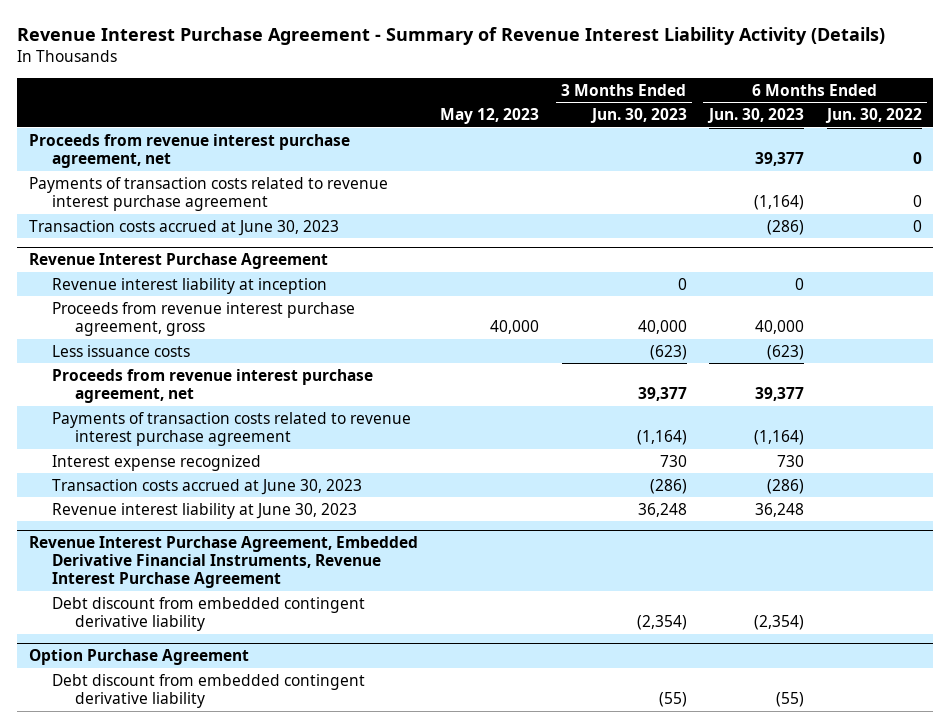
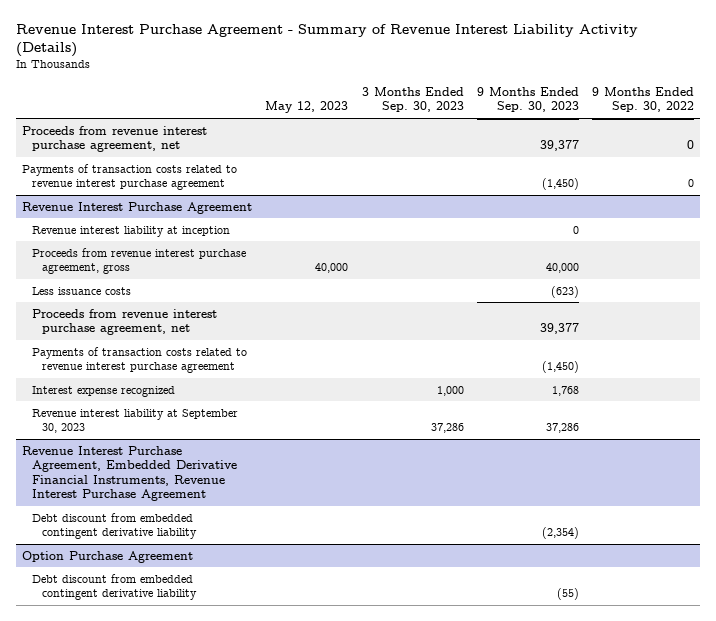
- | May 12, 2023 | 3 Months Ended Jun. 30, 2023 | 6 Months Ended Jun. 30, 2023 | 6 Months Ended Jun. 30, 2022
+ | May 12, 2023 | 3 Months Ended Sep. 30, 2023 | 9 Months Ended Sep. 30, 2023 | 9 Months Ended Sep. 30, 2022
- Transaction costs accrued at June 30, 2023 | | | (286) | 0
@ Revenue Interest Purchase Agreement
- Transaction costs accrued at June 30, 2023 | | (286) | (286) |
- Revenue interest liability at June 30, 2023 | | 36,248 | 36,248 |
+ Revenue interest liability at September 30, 2023 | | 37,286 | 37,286 |

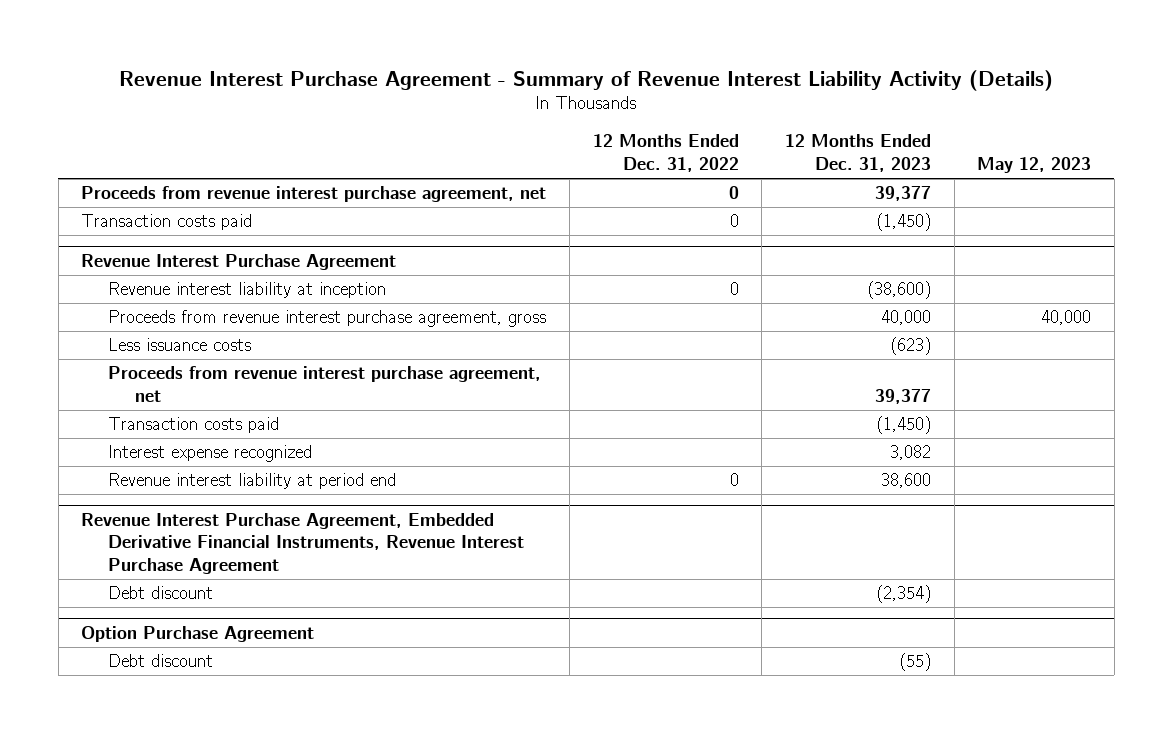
- | May 12, 2023 | 3 Months Ended Sep. 30, 2023 | 9 Months Ended Sep. 30, 2023 | 9 Months Ended Sep. 30, 2022
+ | 12 Months Ended Dec. 31, 2022 | 12 Months Ended Dec. 31, 2023 | May 12, 2023
- Payments of transaction costs related to revenue interest purchase agreement | | | (1,450) | 0
+ Transaction costs paid | 0 | (1,450) |
@ Revenue Interest Purchase Agreement
- Payments of transaction costs related to revenue interest purchase agreement | | | (1,450) |
+ Transaction costs paid | | (1,450) |
- Revenue interest liability at September 30, 2023 | | 37,286 | 37,286 |
+ Revenue interest liability at period end | 0 | 38,600 |
@ Revenue Interest Purchase Agreement, Embedded Derivative Financial Instruments, Revenue Interest Purchase Agreement
- Debt discount from embedded contingent derivative liability | | | (2,354) |
+ Debt discount | | (2,354) |
@ Option Purchase Agreement
- Debt discount from embedded contingent derivative liability | | | (55) |
+ Debt discount | | (55) |

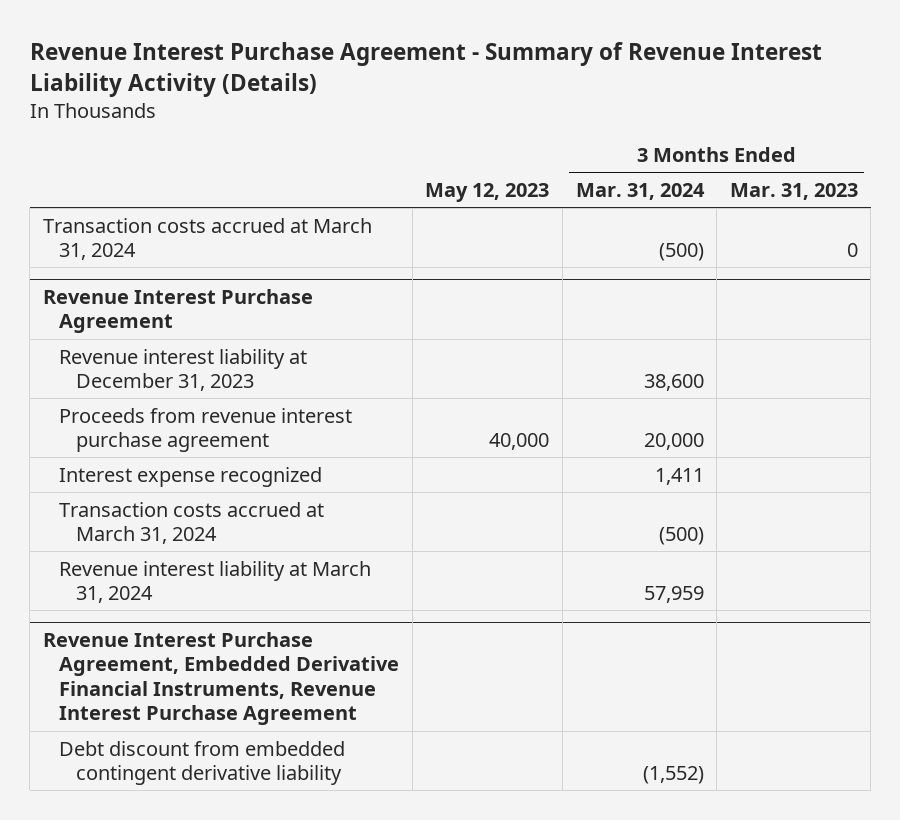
- | 12 Months Ended Dec. 31, 2022 | 12 Months Ended Dec. 31, 2023 | May 12, 2023
+ | May 12, 2023 | 3 Months Ended Mar. 31, 2024 | 3 Months Ended Mar. 31, 2023
- Proceeds from revenue interest purchase agreement, net | 0 | 39,377 |
- Transaction costs paid | 0 | (1,450) |
+ Transaction costs accrued at March 31, 2024 | | (500) | 0
@ Revenue Interest Purchase Agreement
- Revenue interest liability at inception | 0 | (38,600) |
- Proceeds from revenue interest purchase agreement, gross | | 40,000 | 40,000
- Less issuance costs | | (623) |
- Proceeds from revenue interest purchase agreement, net | | 39,377 |
- Transaction costs paid | | (1,450) |
+ Revenue interest liability at December 31, 2023 | | 38,600 |
+ Proceeds from revenue interest purchase agreement | 40,000 | 20,000 |
- Revenue interest liability at period end | 0 | 38,600 |
+ Transaction costs accrued at March 31, 2024 | | (500) |
+ Revenue interest liability at March 31, 2024 | | 57,959 |
@ Revenue Interest Purchase Agreement, Embedded Derivative Financial Instruments, Revenue Interest Purchase Agreement
- Debt discount | | (2,354) |
- Option Purchase Agreement
- Debt discount | | (55) |
@ Revenue Interest Purchase Agreement, Embedded Derivative Financial Instruments, Revenue Interest Purchase Agreement
+ Debt discount from embedded contingent derivative liability | | (1,552) |

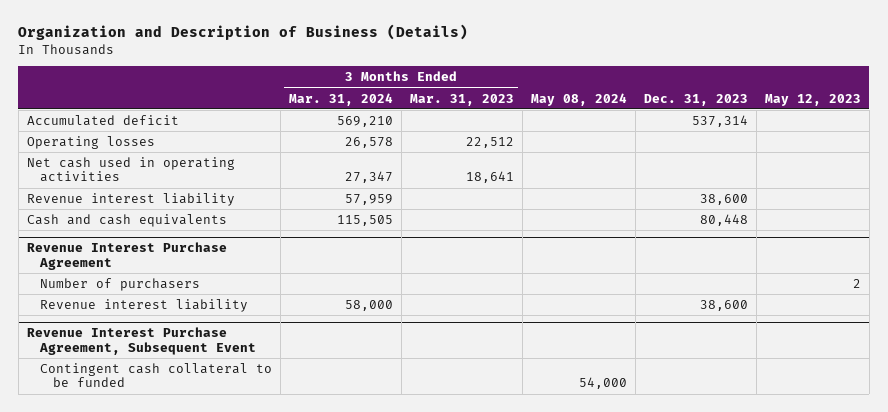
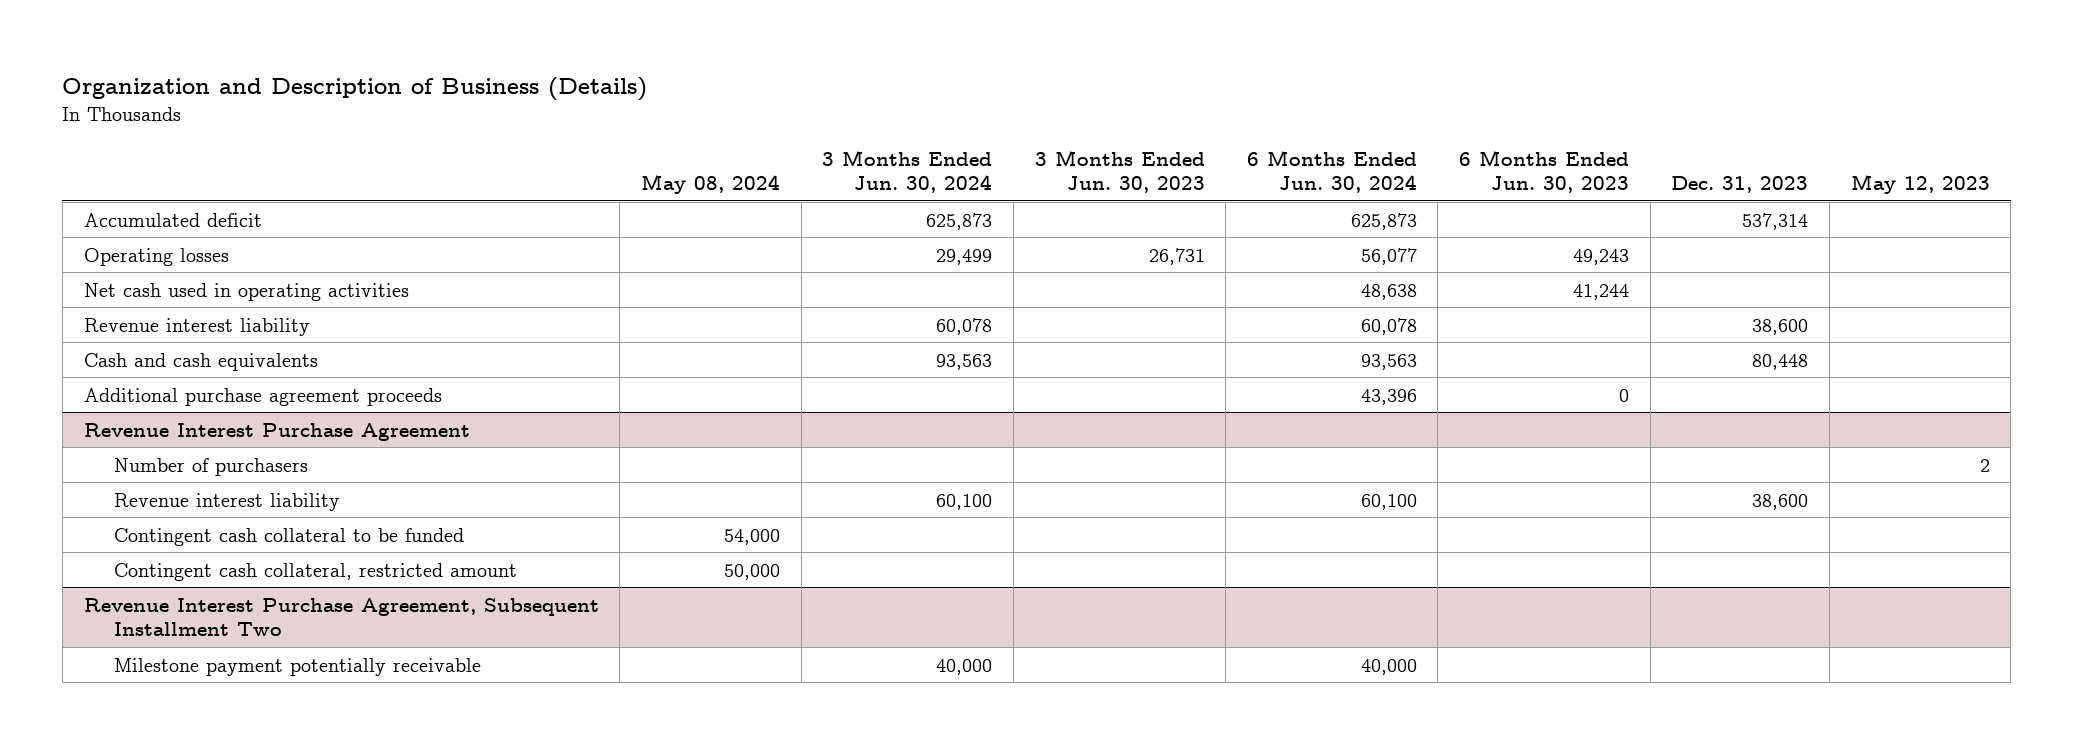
- | 3 Months Ended Mar. 31, 2024 | 3 Months Ended Mar. 31, 2023 | May 08, 2024 | Dec. 31, 2023 | May 12, 2023
+ | May 08, 2024 | 3 Months Ended Jun. 30, 2024 | 3 Months Ended Jun. 30, 2023 | 6 Months Ended Jun. 30, 2024 | 6 Months Ended Jun. 30, 2023 | Dec. 31, 2023 | May 12, 2023
+ Additional purchase agreement proceeds | | | | 43,396 | 0 | |
- Revenue Interest Purchase Agreement, Subsequent Event
- Contingent cash collateral to be funded | | | 54,000 | |
@ Revenue Interest Purchase Agreement
+ Contingent cash collateral to be funded | 54,000 | | | | | |
+ Contingent cash collateral, restricted amount | 50,000 | | | | | |
+ Revenue Interest Purchase Agreement, Subsequent Installment Two
+ Milestone payment potentially receivable | | 40,000 | | 40,000 | | |

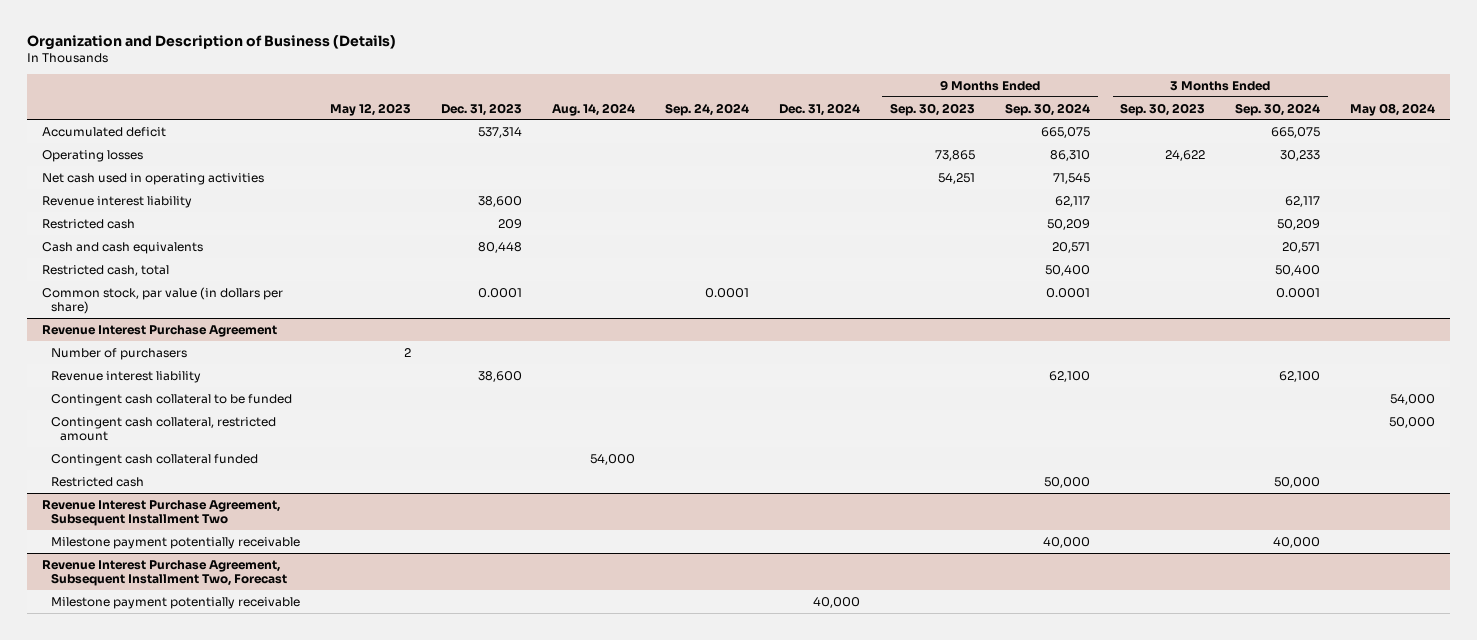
- | May 08, 2024 | 3 Months Ended Jun. 30, 2024 | 3 Months Ended Jun. 30, 2023 | 6 Months Ended Jun. 30, 2024 | 6 Months Ended Jun. 30, 2023 | Dec. 31, 2023 | May 12, 2023
+ | May 12, 2023 | Dec. 31, 2023 | Aug. 14, 2024 | Sep. 24, 2024 | Dec. 31, 2024 | 9 Months Ended Sep. 30, 2023 | 9 Months Ended Sep. 30, 2024 | 3 Months Ended Sep. 30, 2023 | 3 Months Ended Sep. 30, 2024 | May 08, 2024
+ Restricted cash | | 209 | | | | | 50,209 | | 50,209 |
- Additional purchase agreement proceeds | | | | 43,396 | 0 | |
+ Restricted cash, total | | | | | | | 50,400 | | 50,400 |
+ Common stock, par value (in dollars per share) | | 0.0001 | | 0.0001 | | | 0.0001 | | 0.0001 |
@ Revenue Interest Purchase Agreement
+ Contingent cash collateral funded | | | 54,000 | | | | | | |
+ Restricted cash | | | | | | | 50,000 | | 50,000 |
+ Revenue Interest Purchase Agreement, Subsequent Installment Two, Forecast
+ Milestone payment potentially receivable | | | | | 40,000 | | | | |

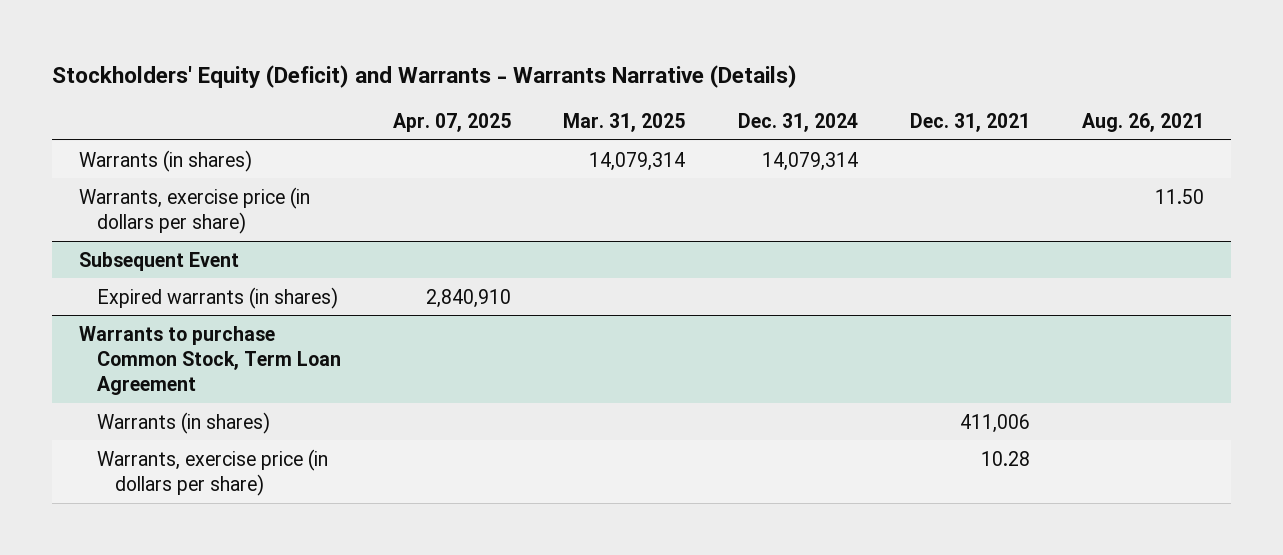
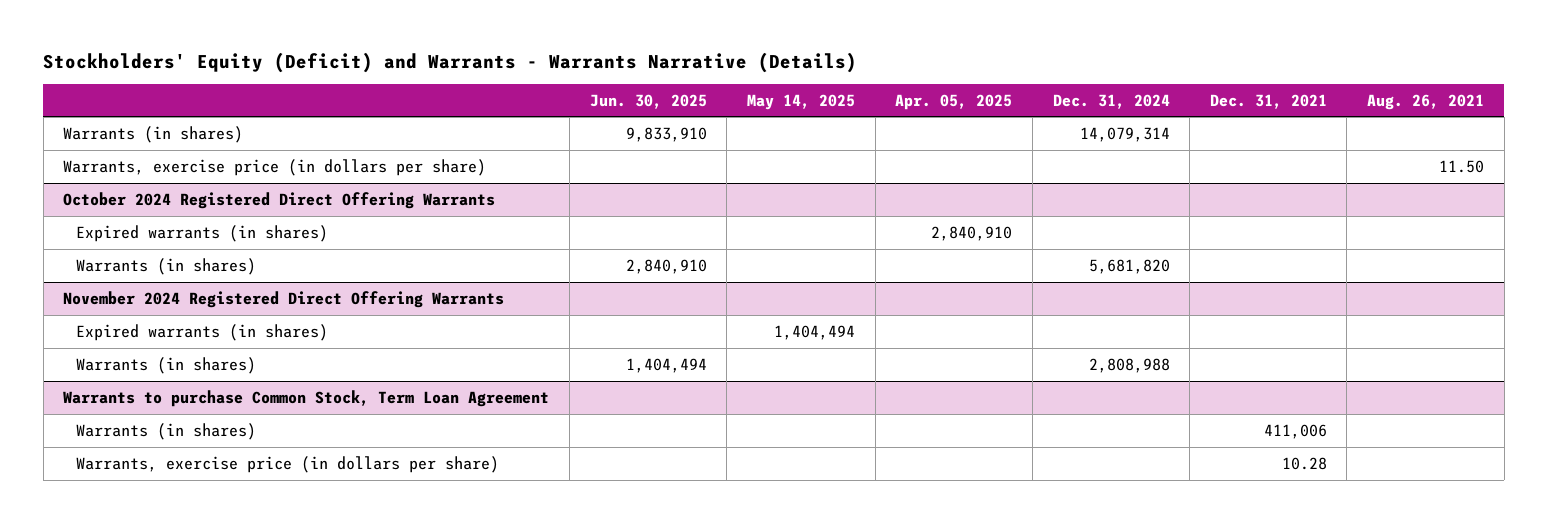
- | Apr. 07, 2025 | Mar. 31, 2025 | Dec. 31, 2024 | Dec. 31, 2021 | Aug. 26, 2021
+ | Jun. 30, 2025 | May 14, 2025 | Apr. 05, 2025 | Dec. 31, 2024 | Dec. 31, 2021 | Aug. 26, 2021
- Subsequent Event
- Expired warrants (in shares) | 2,840,910 | | | |
+ October 2024 Registered Direct Offering Warrants
+ Expired warrants (in shares) | | | 2,840,910 | | |
+ Warrants (in shares) | 2,840,910 | | | 5,681,820 | |
+ November 2024 Registered Direct Offering Warrants
+ Expired warrants (in shares) | | 1,404,494 | | | |
+ Warrants (in shares) | 1,404,494 | | | 2,808,988 | |

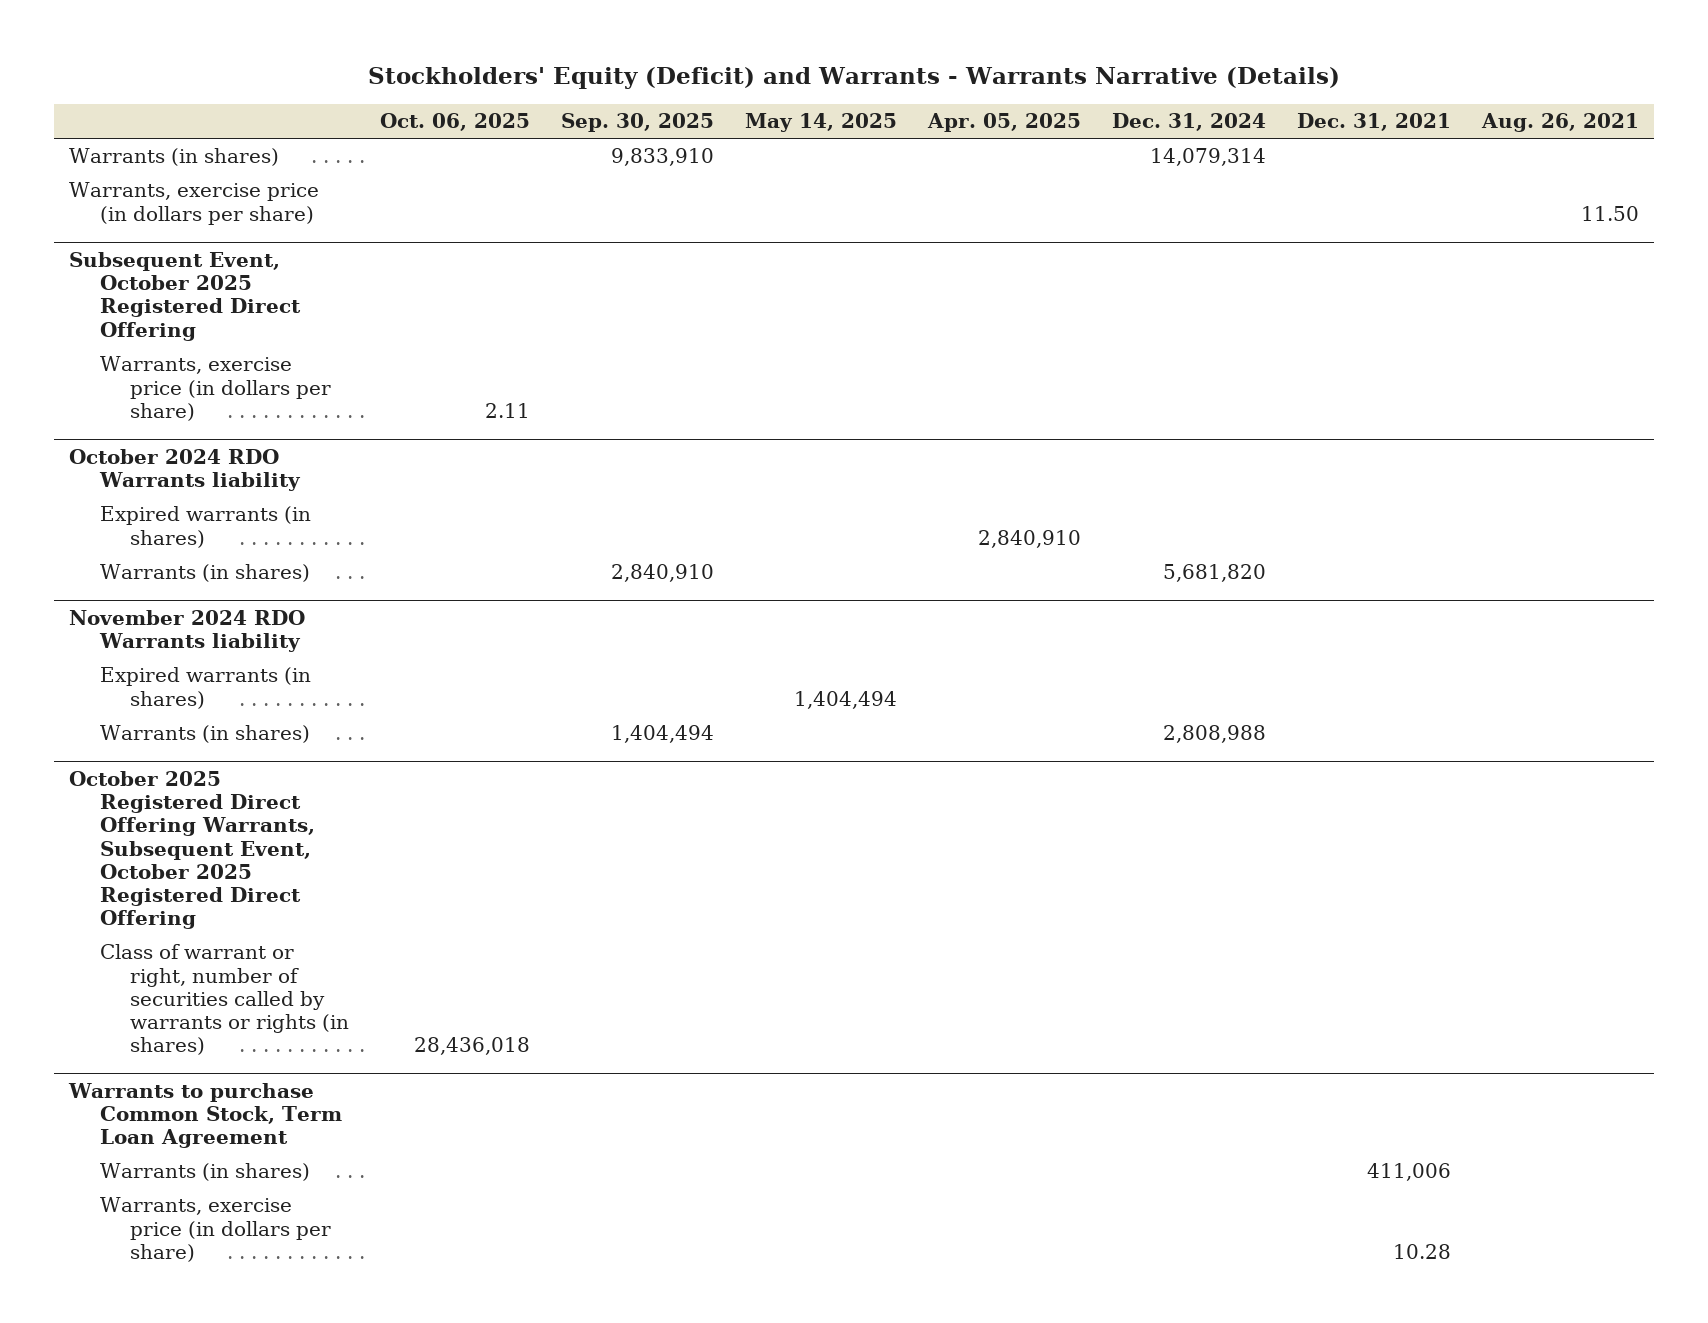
- | Jun. 30, 2025 | May 14, 2025 | Apr. 05, 2025 | Dec. 31, 2024 | Dec. 31, 2021 | Aug. 26, 2021
+ | Oct. 06, 2025 | Sep. 30, 2025 | May 14, 2025 | Apr. 05, 2025 | Dec. 31, 2024 | Dec. 31, 2021 | Aug. 26, 2021
- October 2024 Registered Direct Offering Warrants
+ Subsequent Event, October 2025 Registered Direct Offering
+ Warrants, exercise price (in dollars per share) | 2.11 | | | | | |
+ October 2024 RDO Warrants liability
- November 2024 Registered Direct Offering Warrants
+ November 2024 RDO Warrants liability
+ October 2025 Registered Direct Offering Warrants, Subsequent Event, October 2025 Registered Direct Offering
+ Class of warrant or right, number of securities called by warrants or rights (in shares) | 28,436,018 | | | | | |

